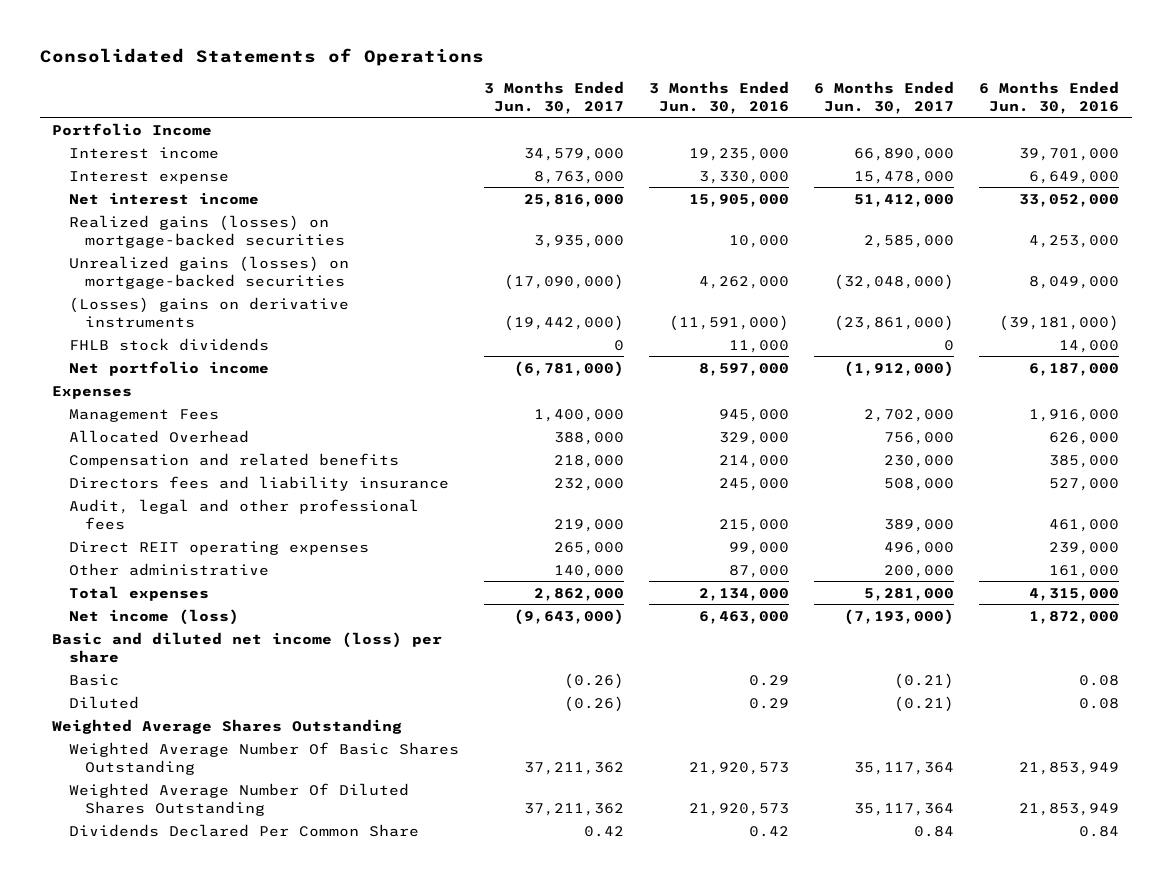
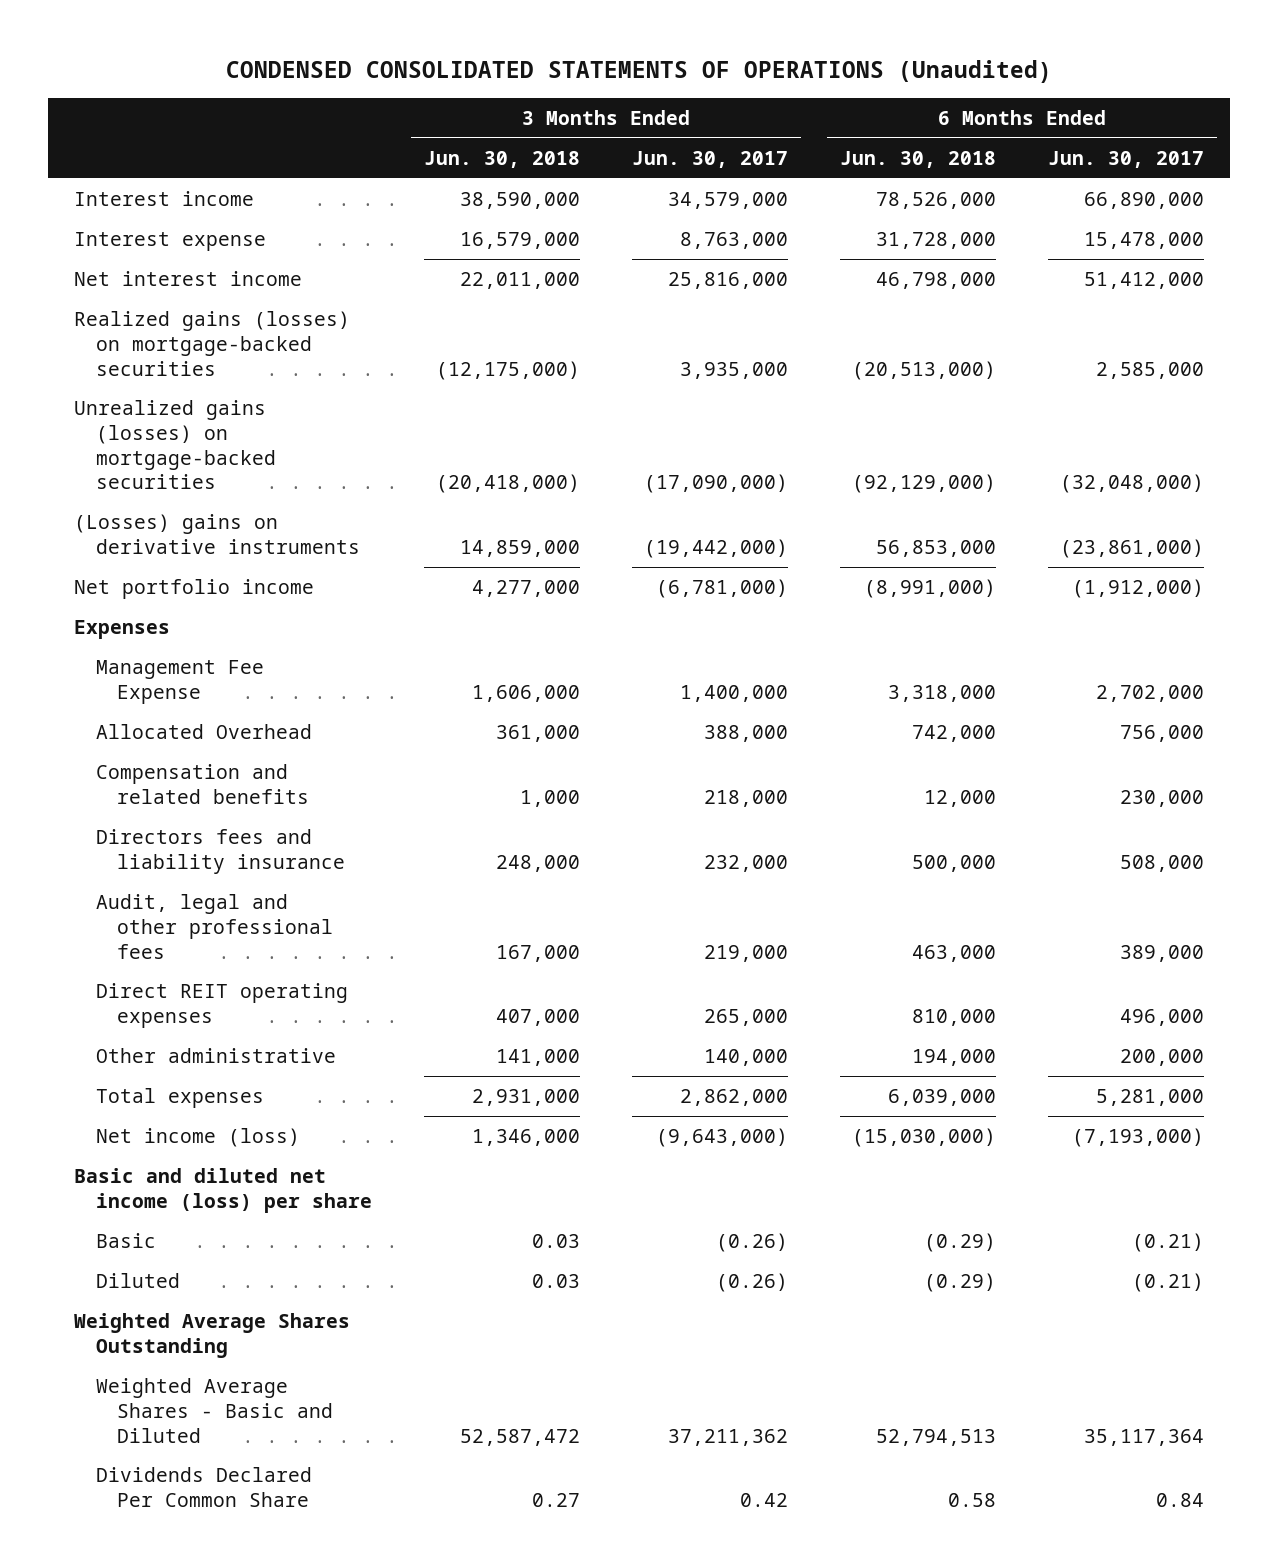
- Consolidated Statements of Operations
+ CONDENSED CONSOLIDATED STATEMENTS OF OPERATIONS (Unaudited)
- | 3 Months Ended Jun. 30, 2017 | 3 Months Ended Jun. 30, 2016 | 6 Months Ended Jun. 30, 2017 | 6 Months Ended Jun. 30, 2016
+ | 3 Months Ended Jun. 30, 2018 | 3 Months Ended Jun. 30, 2017 | 6 Months Ended Jun. 30, 2018 | 6 Months Ended Jun. 30, 2017
- Portfolio Income
- FHLB stock dividends | 0 | 11,000 | 0 | 14,000
- Management Fees | 1,400,000 | 945,000 | 2,702,000 | 1,916,000
+ Management Fee Expense | 1,606,000 | 1,400,000 | 3,318,000 | 2,702,000
- Weighted Average Number Of Basic Shares Outstanding | 37,211,362 | 21,920,573 | 35,117,364 | 21,853,949
- Weighted Average Number Of Diluted Shares Outstanding | 37,211,362 | 21,920,573 | 35,117,364 | 21,853,949
+ Weighted Average Shares - Basic and Diluted | 52,587,472 | 37,211,362 | 52,794,513 | 35,117,364

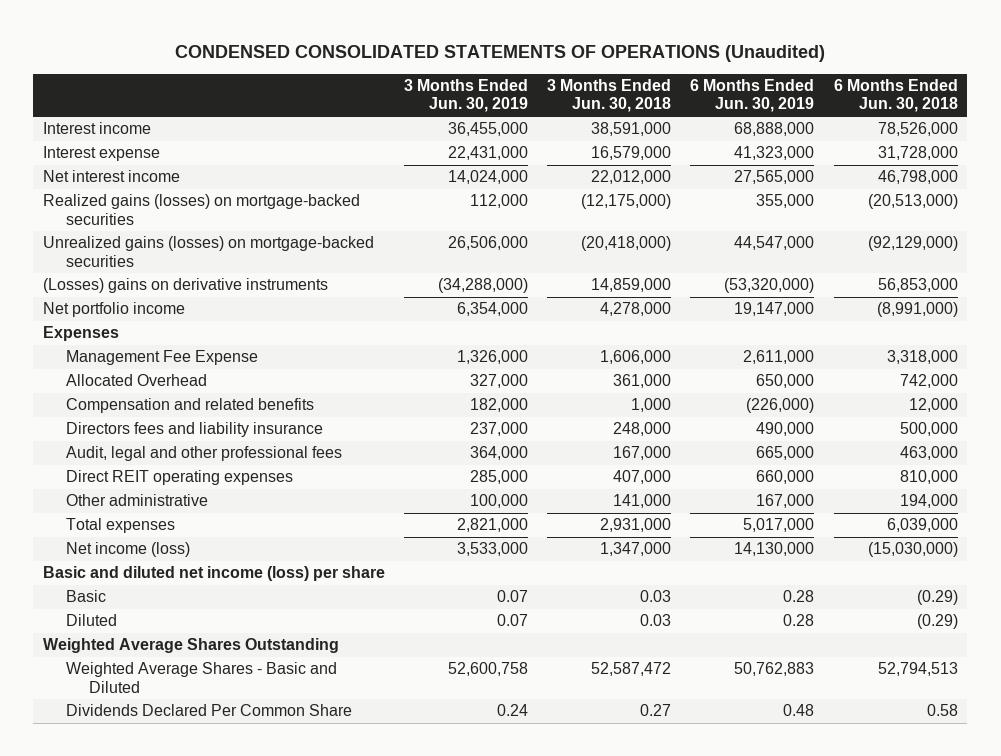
- | 3 Months Ended Jun. 30, 2018 | 3 Months Ended Jun. 30, 2017 | 6 Months Ended Jun. 30, 2018 | 6 Months Ended Jun. 30, 2017
+ | 3 Months Ended Jun. 30, 2019 | 3 Months Ended Jun. 30, 2018 | 6 Months Ended Jun. 30, 2019 | 6 Months Ended Jun. 30, 2018
- Interest income | 38,590,000 | 34,579,000 | 78,526,000 | 66,890,000
+ Interest income | 36,455,000 | 38,591,000 | 68,888,000 | 78,526,000
- Net interest income | 22,011,000 | 25,816,000 | 46,798,000 | 51,412,000
+ Net interest income | 14,024,000 | 22,012,000 | 27,565,000 | 46,798,000
- Net portfolio income | 4,277,000 | (6,781,000) | (8,991,000) | (1,912,000)
+ Net portfolio income | 6,354,000 | 4,278,000 | 19,147,000 | (8,991,000)
- Net income (loss) | 1,346,000 | (9,643,000) | (15,030,000) | (7,193,000)
+ Net income (loss) | 3,533,000 | 1,347,000 | 14,130,000 | (15,030,000)

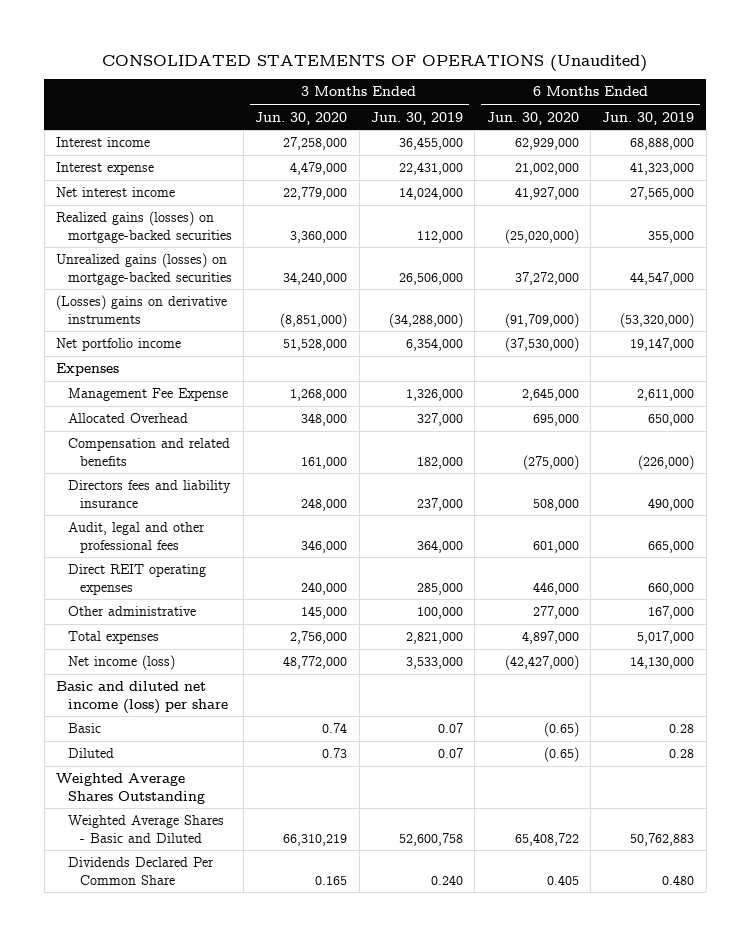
- CONDENSED CONSOLIDATED STATEMENTS OF OPERATIONS (Unaudited)
+ CONSOLIDATED STATEMENTS OF OPERATIONS (Unaudited)
- | 3 Months Ended Jun. 30, 2019 | 3 Months Ended Jun. 30, 2018 | 6 Months Ended Jun. 30, 2019 | 6 Months Ended Jun. 30, 2018
+ | 3 Months Ended Jun. 30, 2020 | 3 Months Ended Jun. 30, 2019 | 6 Months Ended Jun. 30, 2020 | 6 Months Ended Jun. 30, 2019
- Dividends Declared Per Common Share | 0.24 | 0.27 | 0.48 | 0.58
+ Dividends Declared Per Common Share | 0.165 | 0.240 | 0.405 | 0.480

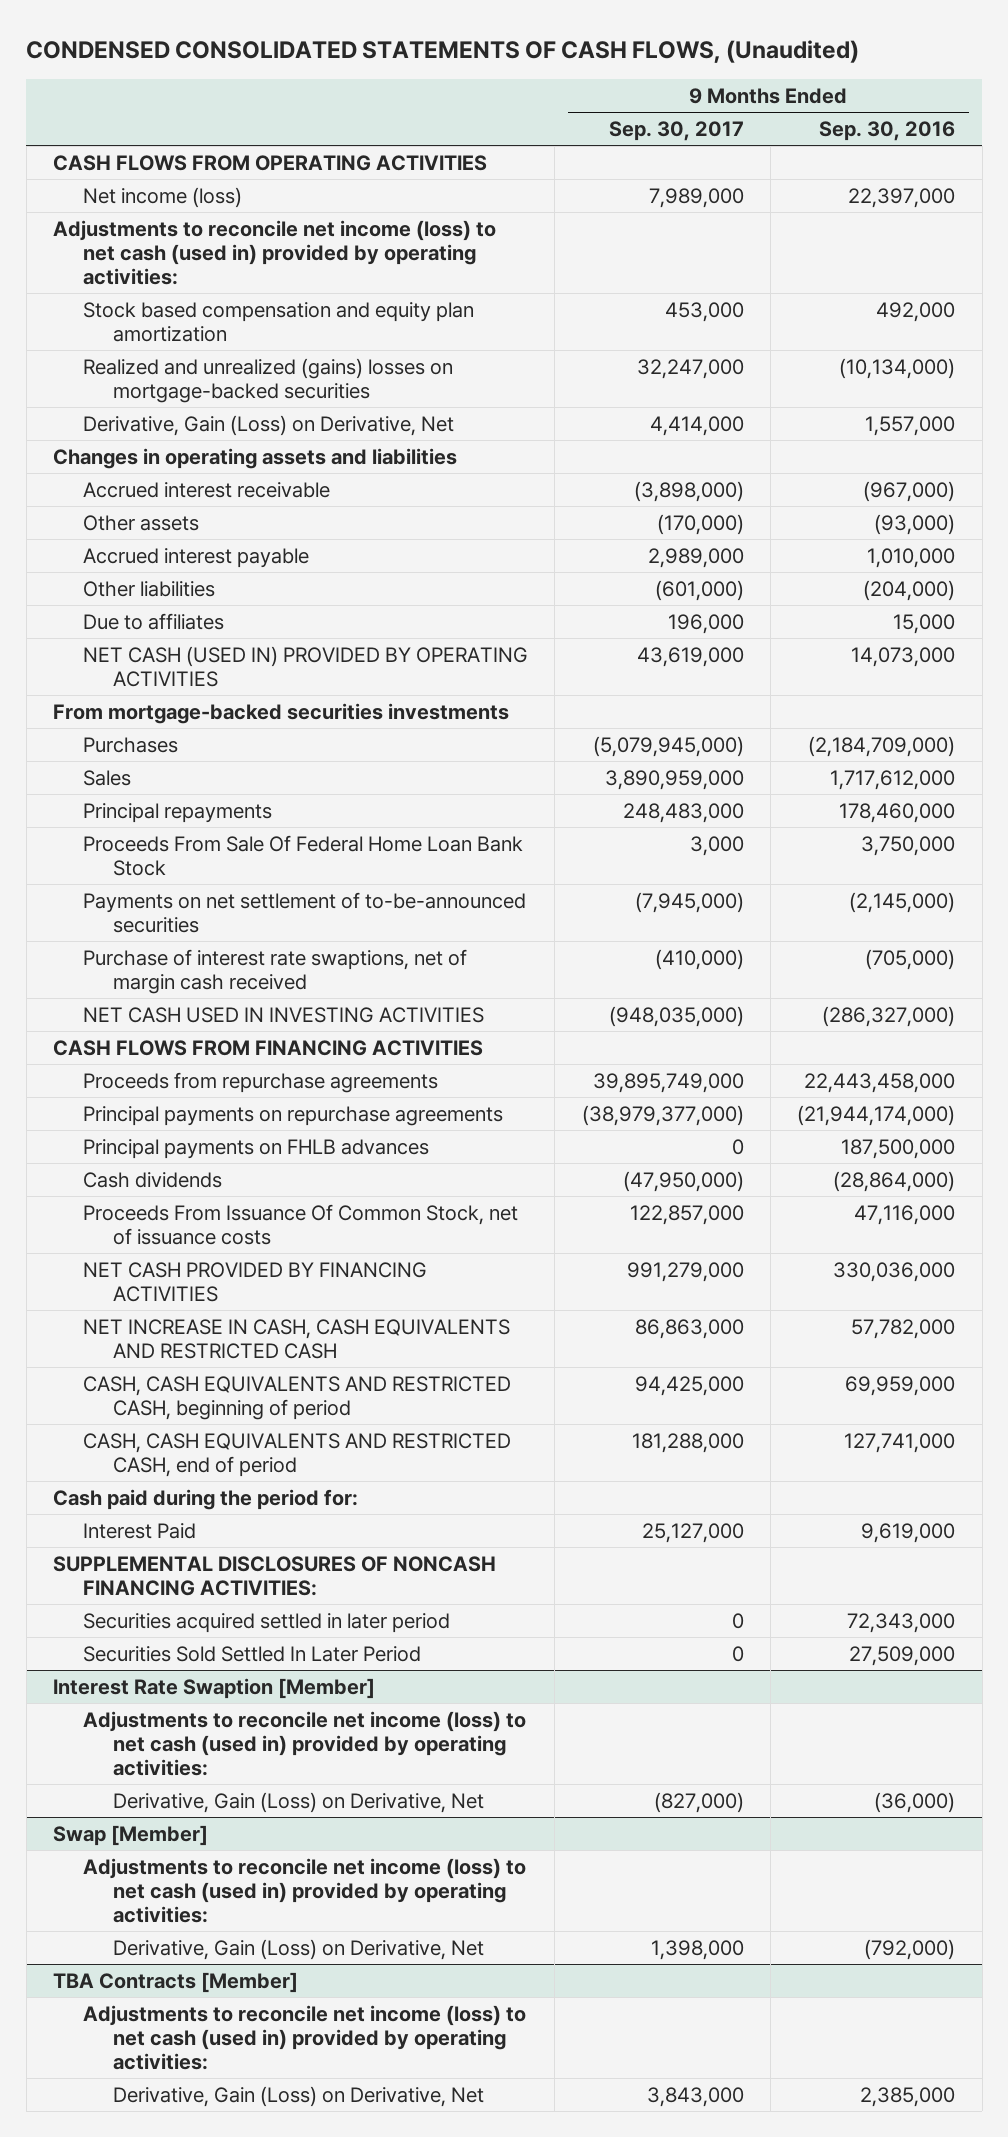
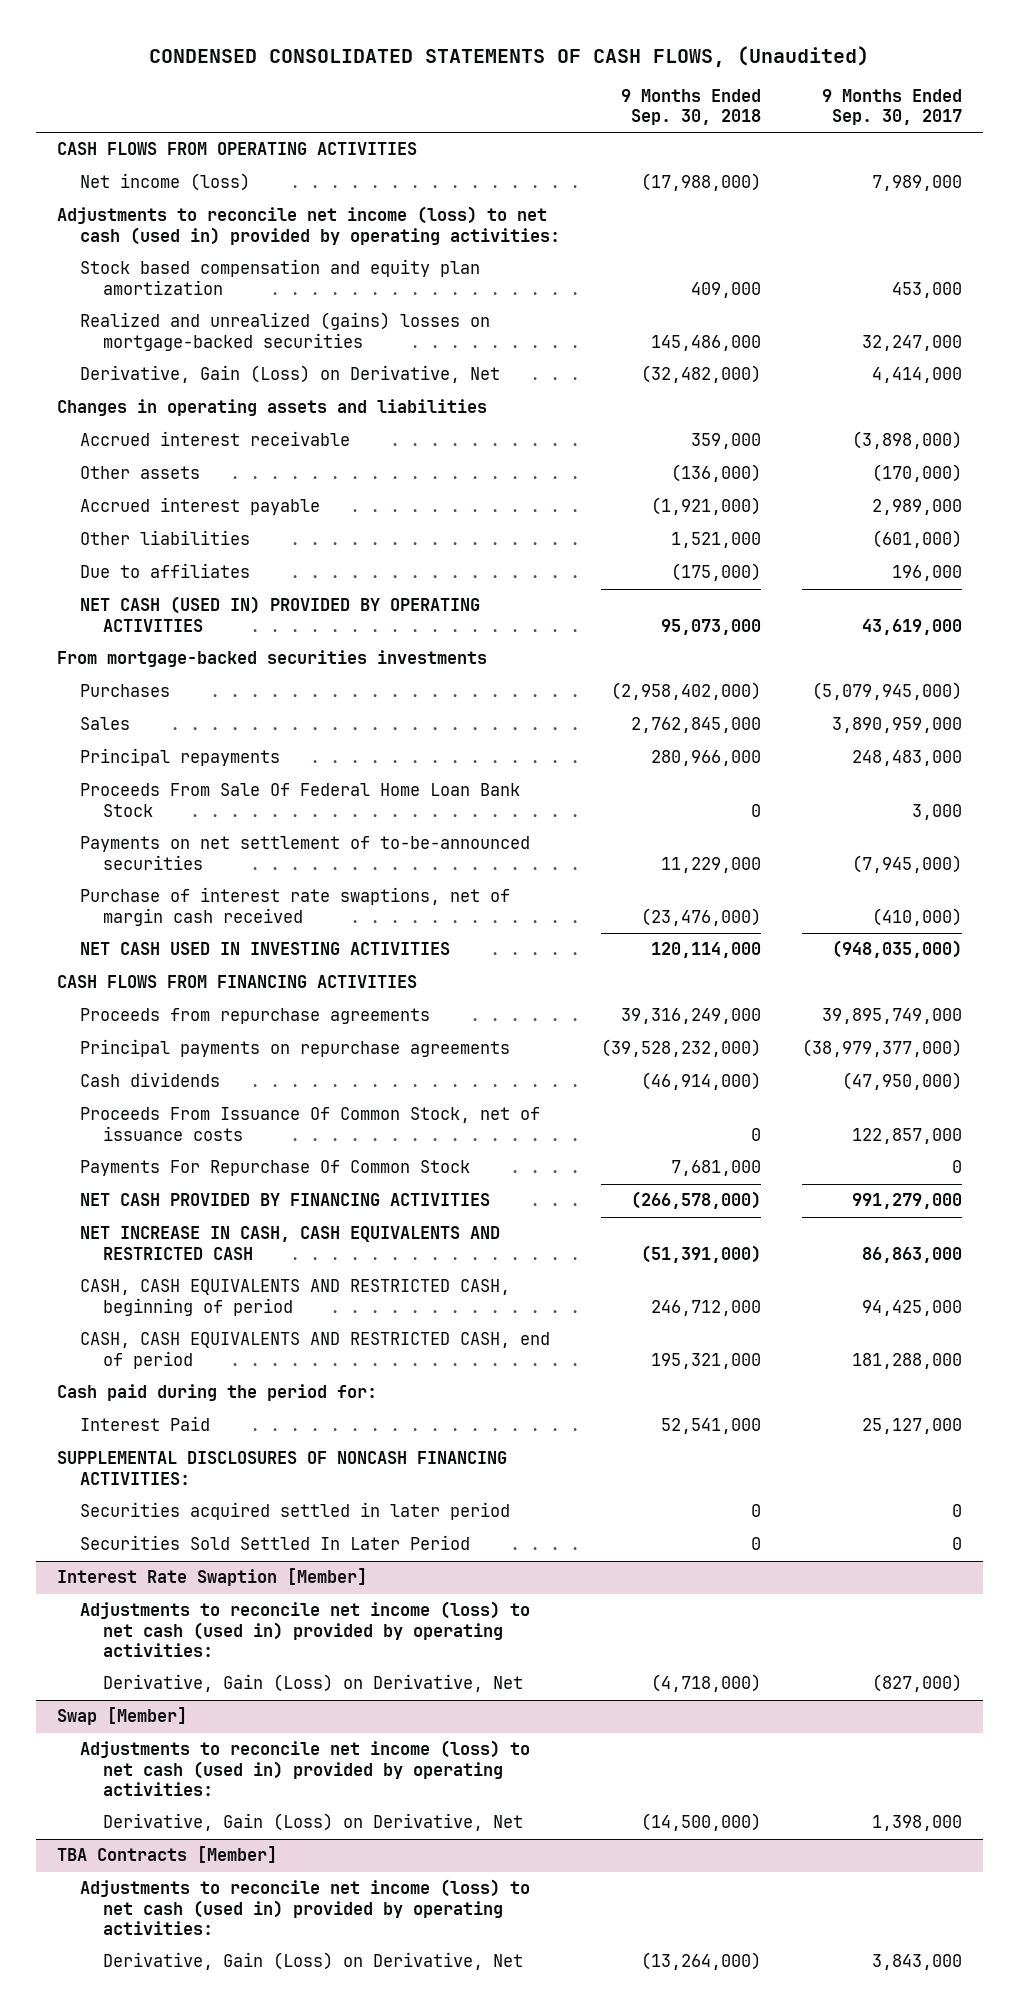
- | 9 Months Ended Sep. 30, 2017 | 9 Months Ended Sep. 30, 2016
+ | 9 Months Ended Sep. 30, 2018 | 9 Months Ended Sep. 30, 2017
- Principal payments on FHLB advances | 0 | 187,500,000
+ Payments For Repurchase Of Common Stock | 7,681,000 | 0

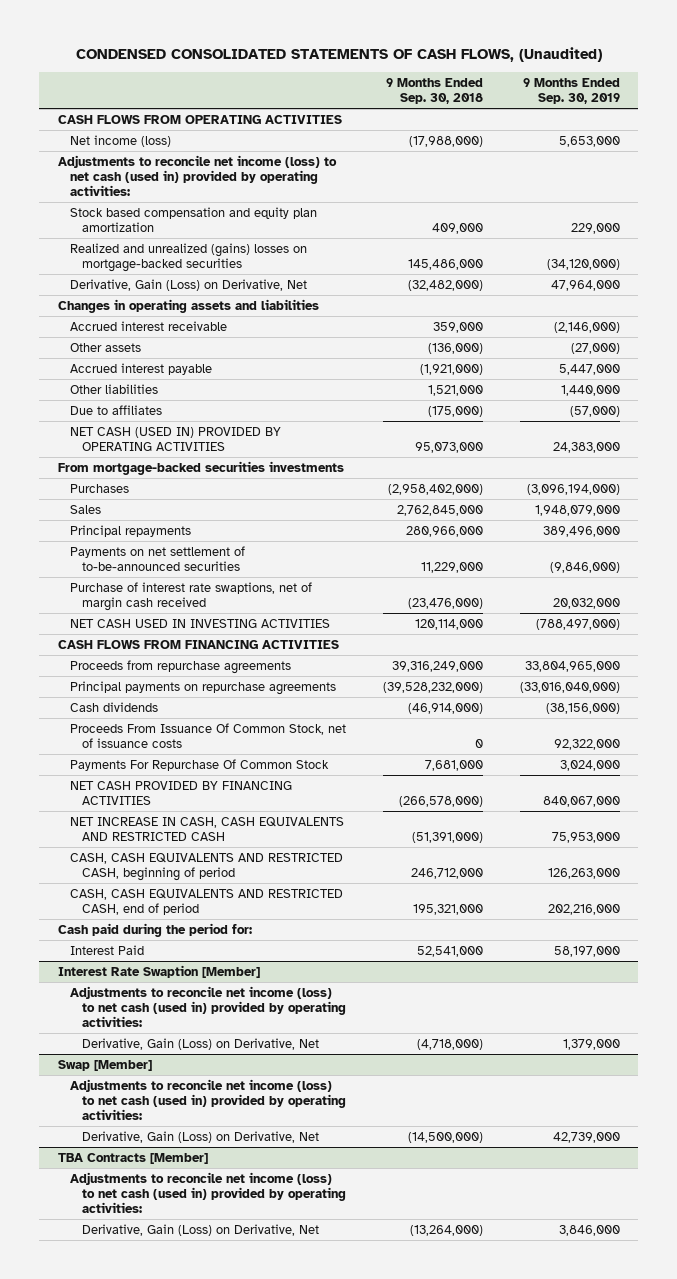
- | 9 Months Ended Sep. 30, 2018 | 9 Months Ended Sep. 30, 2017
+ | 9 Months Ended Sep. 30, 2018 | 9 Months Ended Sep. 30, 2019
- Proceeds From Sale Of Federal Home Loan Bank Stock | 0 | 3,000
- SUPPLEMENTAL DISCLOSURES OF NONCASH FINANCING ACTIVITIES:
- Securities acquired settled in later period | 0 | 0
- Securities Sold Settled In Later Period | 0 | 0

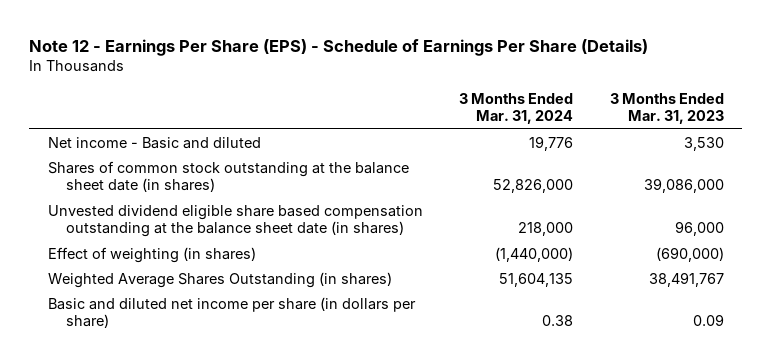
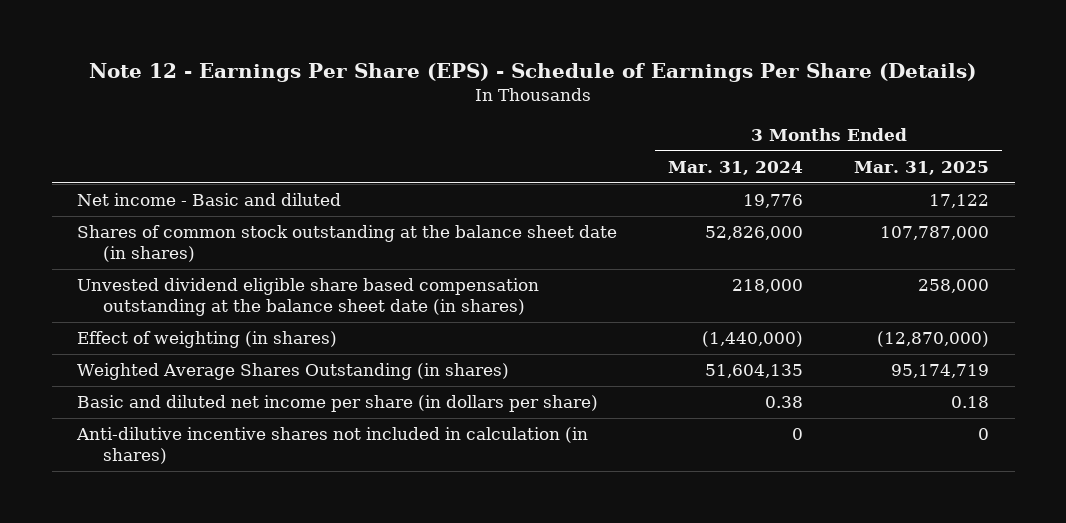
- | 3 Months Ended Mar. 31, 2024 | 3 Months Ended Mar. 31, 2023
+ | 3 Months Ended Mar. 31, 2024 | 3 Months Ended Mar. 31, 2025
+ Anti-dilutive incentive shares not included in calculation (in shares) | 0 | 0

